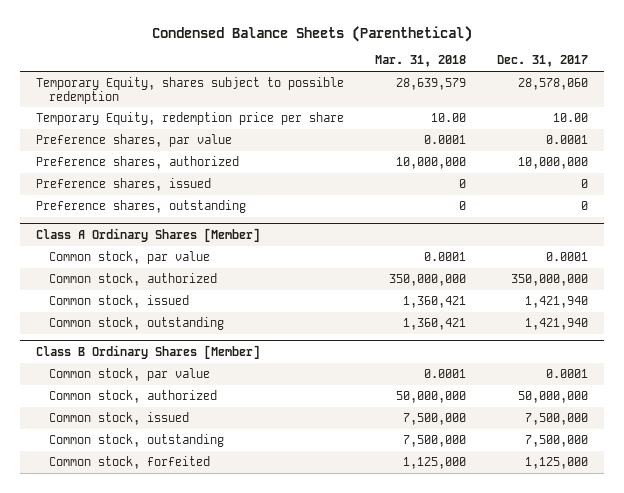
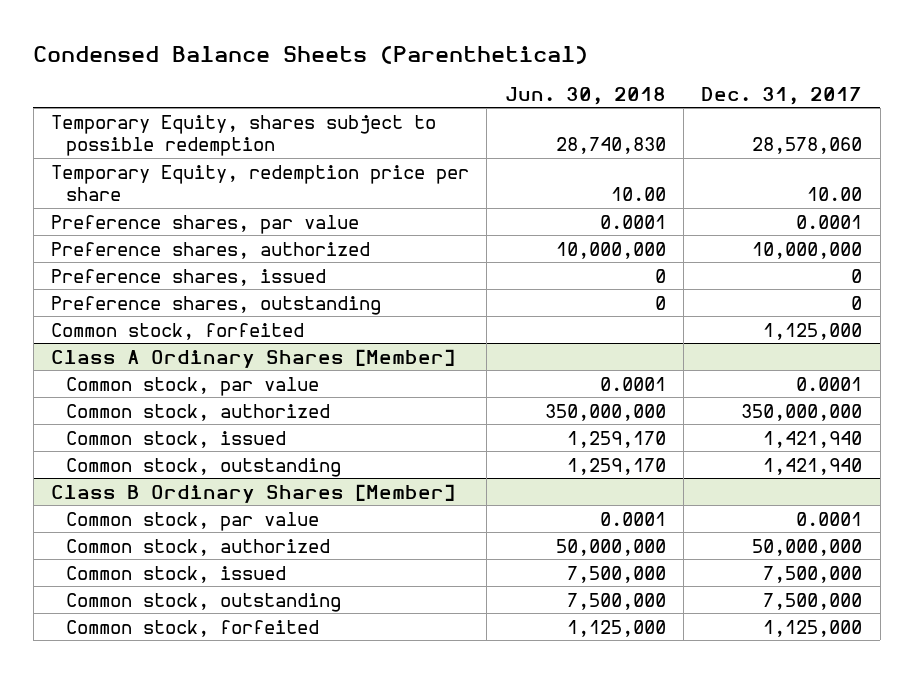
- | Mar. 31, 2018 | Dec. 31, 2017
+ | Jun. 30, 2018 | Dec. 31, 2017
+ Common stock, forfeited | | 1,125,000

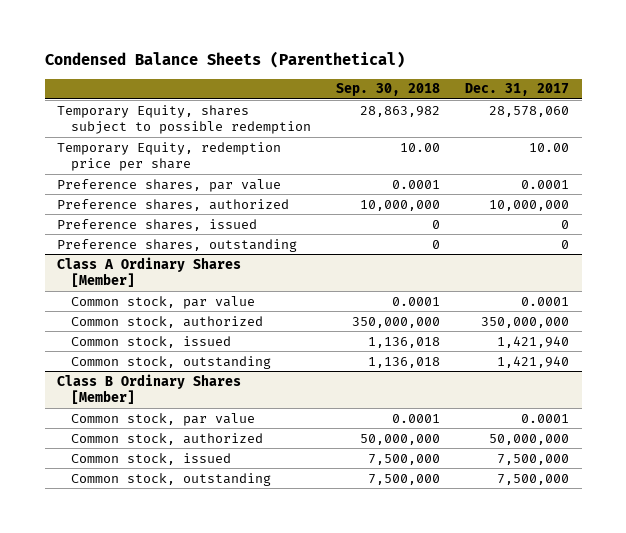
- | Jun. 30, 2018 | Dec. 31, 2017
+ | Sep. 30, 2018 | Dec. 31, 2017
- Common stock, forfeited | | 1,125,000
@ Class B Ordinary Shares [Member]
- Common stock, forfeited | 1,125,000 | 1,125,000

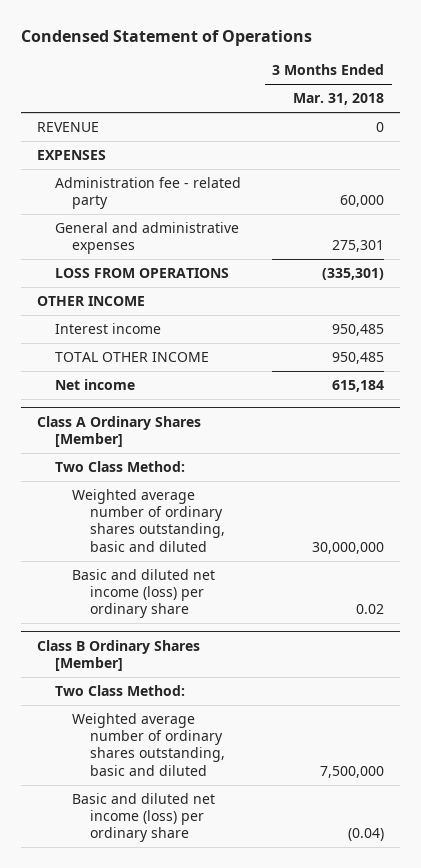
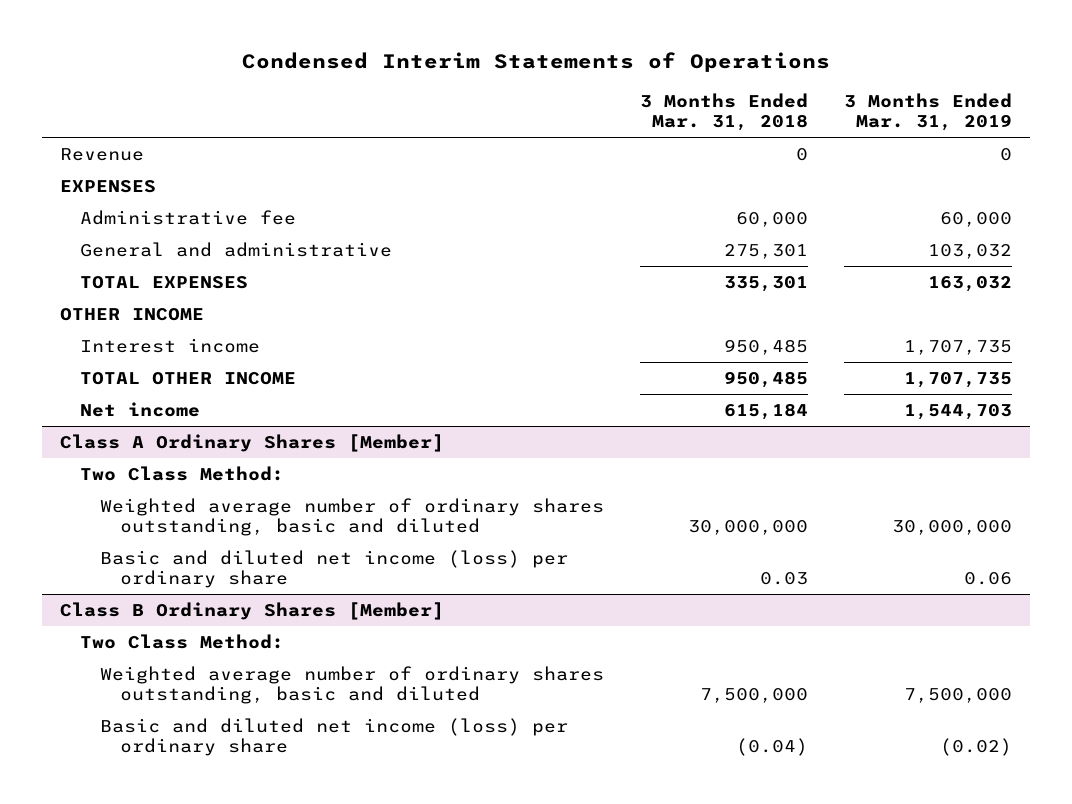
- Condensed Statement of Operations
+ Condensed Interim Statements of Operations
- | 3 Months Ended Mar. 31, 2018
+ | 3 Months Ended Mar. 31, 2018 | 3 Months Ended Mar. 31, 2019
- REVENUE | 0
+ Revenue | 0 | 0
- Administration fee - related party | 60,000
- General and administrative expenses | 275,301
- LOSS FROM OPERATIONS | (335,301)
+ Administrative fee | 60,000 | 60,000
+ General and administrative | 275,301 | 103,032
+ TOTAL EXPENSES | 335,301 | 163,032
@ Class A Ordinary Shares [Member]
- Basic and diluted net income (loss) per ordinary share | 0.02
+ Basic and diluted net income (loss) per ordinary share | 0.03 | 0.06

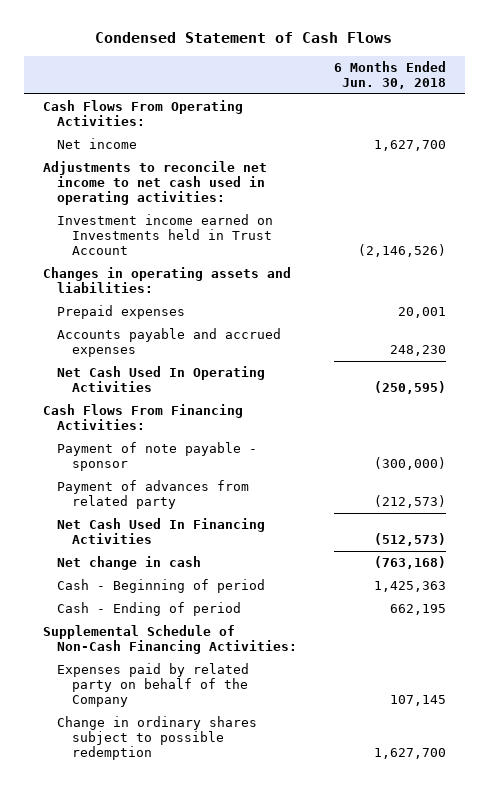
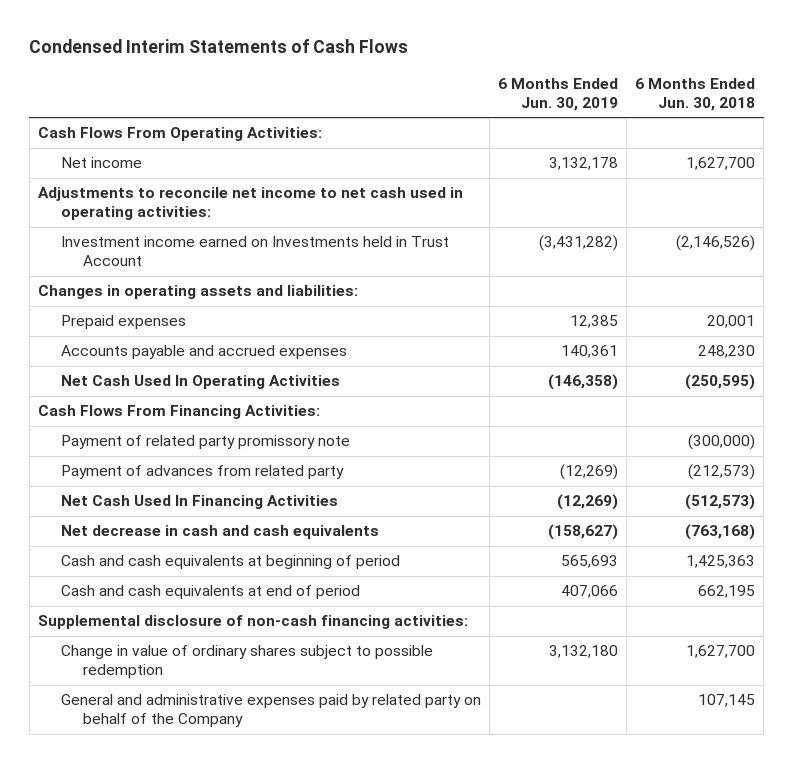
- Condensed Statement of Cash Flows
+ Condensed Interim Statements of Cash Flows
- | 6 Months Ended Jun. 30, 2018
+ | 6 Months Ended Jun. 30, 2019 | 6 Months Ended Jun. 30, 2018
- Payment of note payable - sponsor | (300,000)
+ Payment of related party promissory note | | (300,000)
- Net change in cash | (763,168)
- Cash - Beginning of period | 1,425,363
- Cash - Ending of period | 662,195
- Supplemental Schedule of Non-Cash Financing Activities:
- Expenses paid by related party on behalf of the Company | 107,145
- Change in ordinary shares subject to possible redemption | 1,627,700
+ Net decrease in cash and cash equivalents | (158,627) | (763,168)
+ Cash and cash equivalents at beginning of period | 565,693 | 1,425,363
+ Cash and cash equivalents at end of period | 407,066 | 662,195
+ Supplemental disclosure of non-cash financing activities:
+ Change in value of ordinary shares subject to possible redemption | 3,132,180 | 1,627,700
+ General and administrative expenses paid by related party on behalf of the Company | | 107,145

